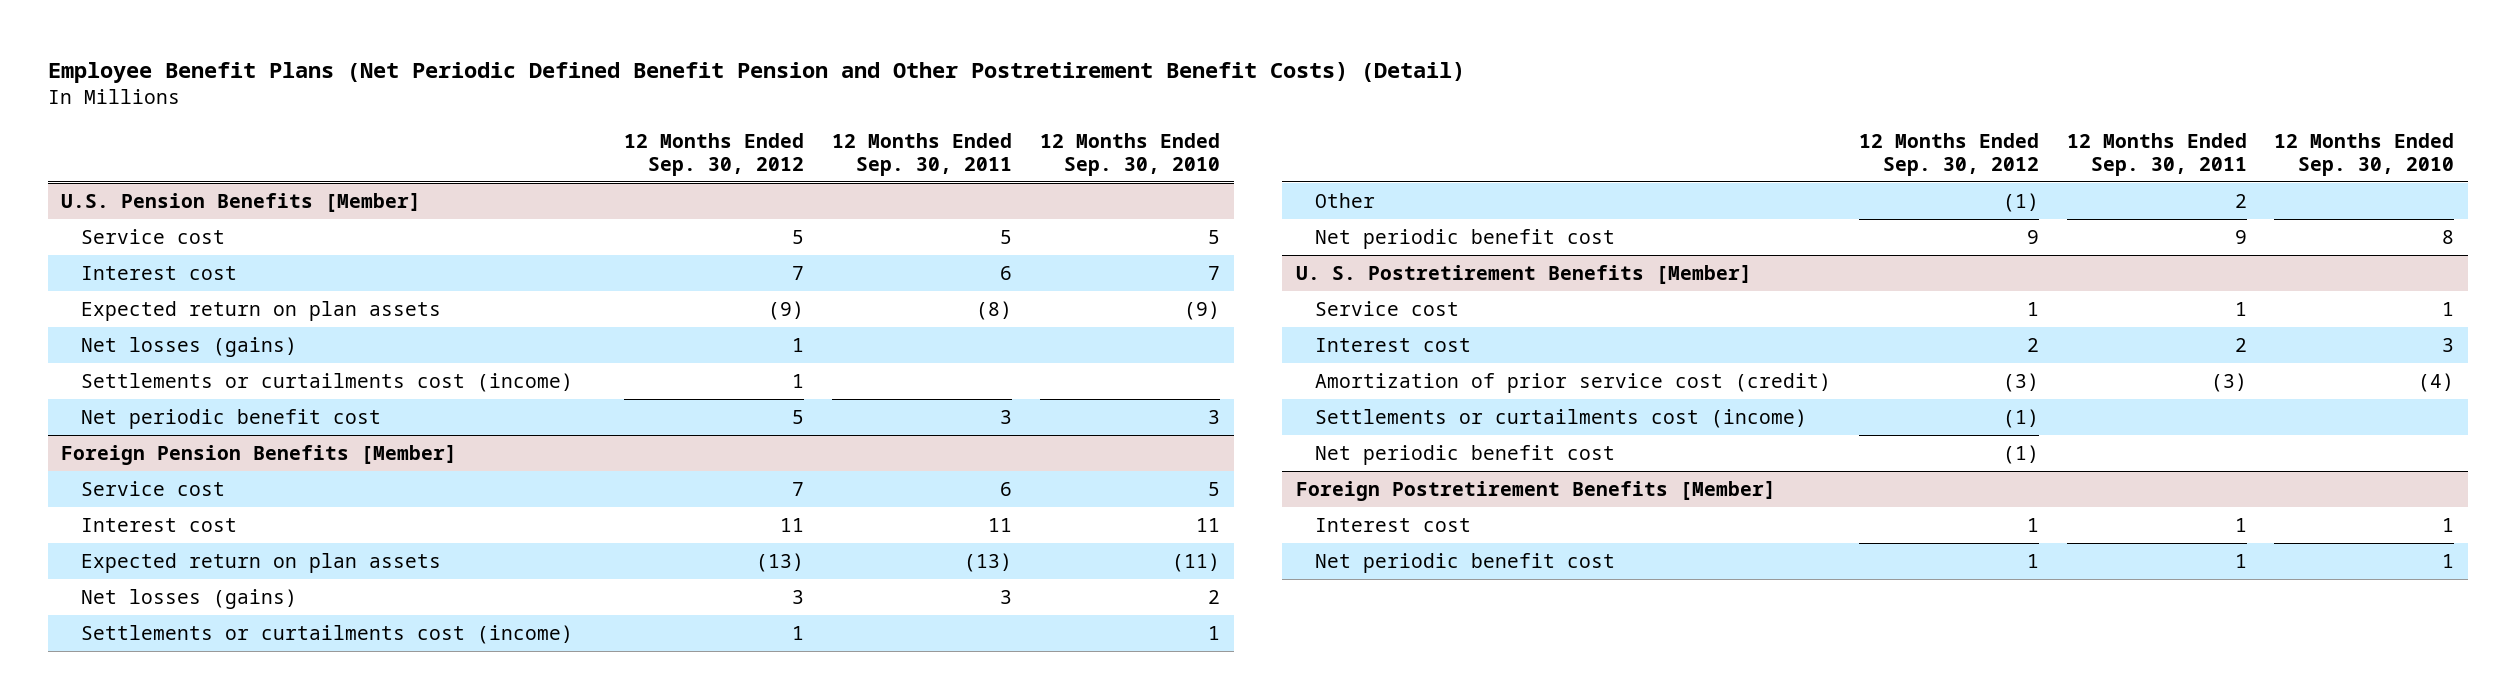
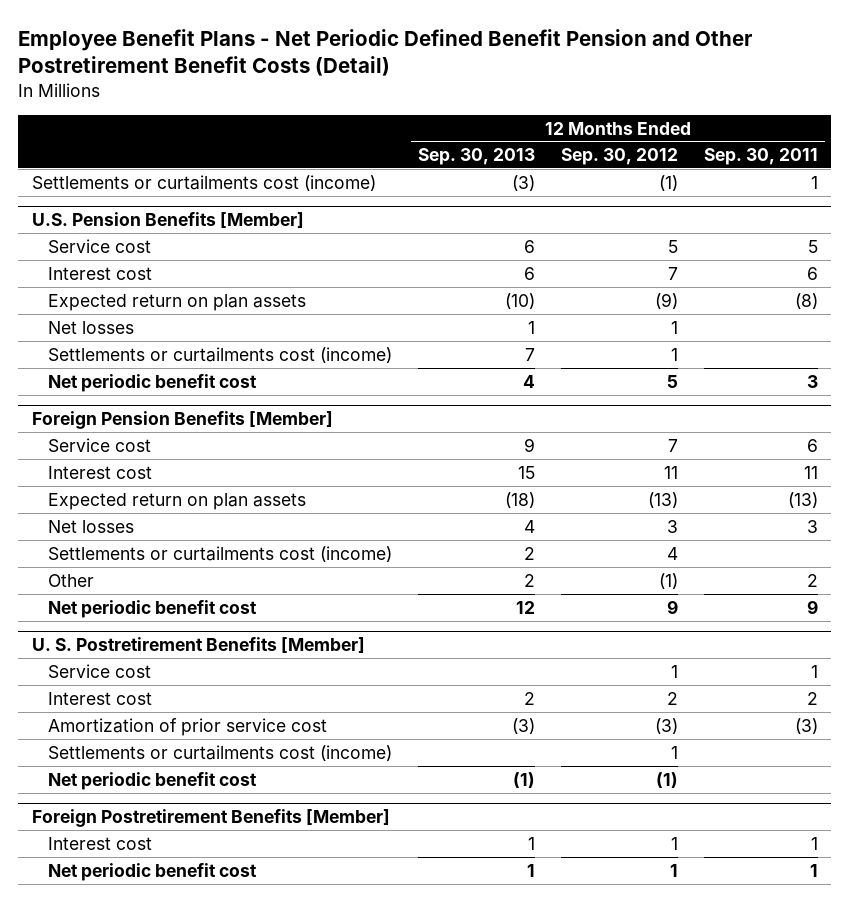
- Employee Benefit Plans (Net Periodic Defined Benefit Pension and Other Postretirement Benefit Costs) (Detail)
+ Employee Benefit Plans - Net Periodic Defined Benefit Pension and Other Postretirement Benefit Costs (Detail)
- | 12 Months Ended Sep. 30, 2012 | 12 Months Ended Sep. 30, 2011 | 12 Months Ended Sep. 30, 2010
+ | 12 Months Ended Sep. 30, 2013 | 12 Months Ended Sep. 30, 2012 | 12 Months Ended Sep. 30, 2011
+ Settlements or curtailments cost (income) | (3) | (1) | 1
@ U.S. Pension Benefits [Member]
- Net losses (gains) | 1 | |
+ Net losses | 1 | 1 |
@ Foreign Pension Benefits [Member]
- Net losses (gains) | 3 | 3 | 2
- Settlements or curtailments cost (income) | 1 | | 1
+ Net losses | 4 | 3 | 3
+ Settlements or curtailments cost (income) | 2 | 4 |
@ U. S. Postretirement Benefits [Member]
- Amortization of prior service cost (credit) | (3) | (3) | (4)
- Settlements or curtailments cost (income) | (1) | |
+ Amortization of prior service cost | (3) | (3) | (3)
+ Settlements or curtailments cost (income) | | 1 |

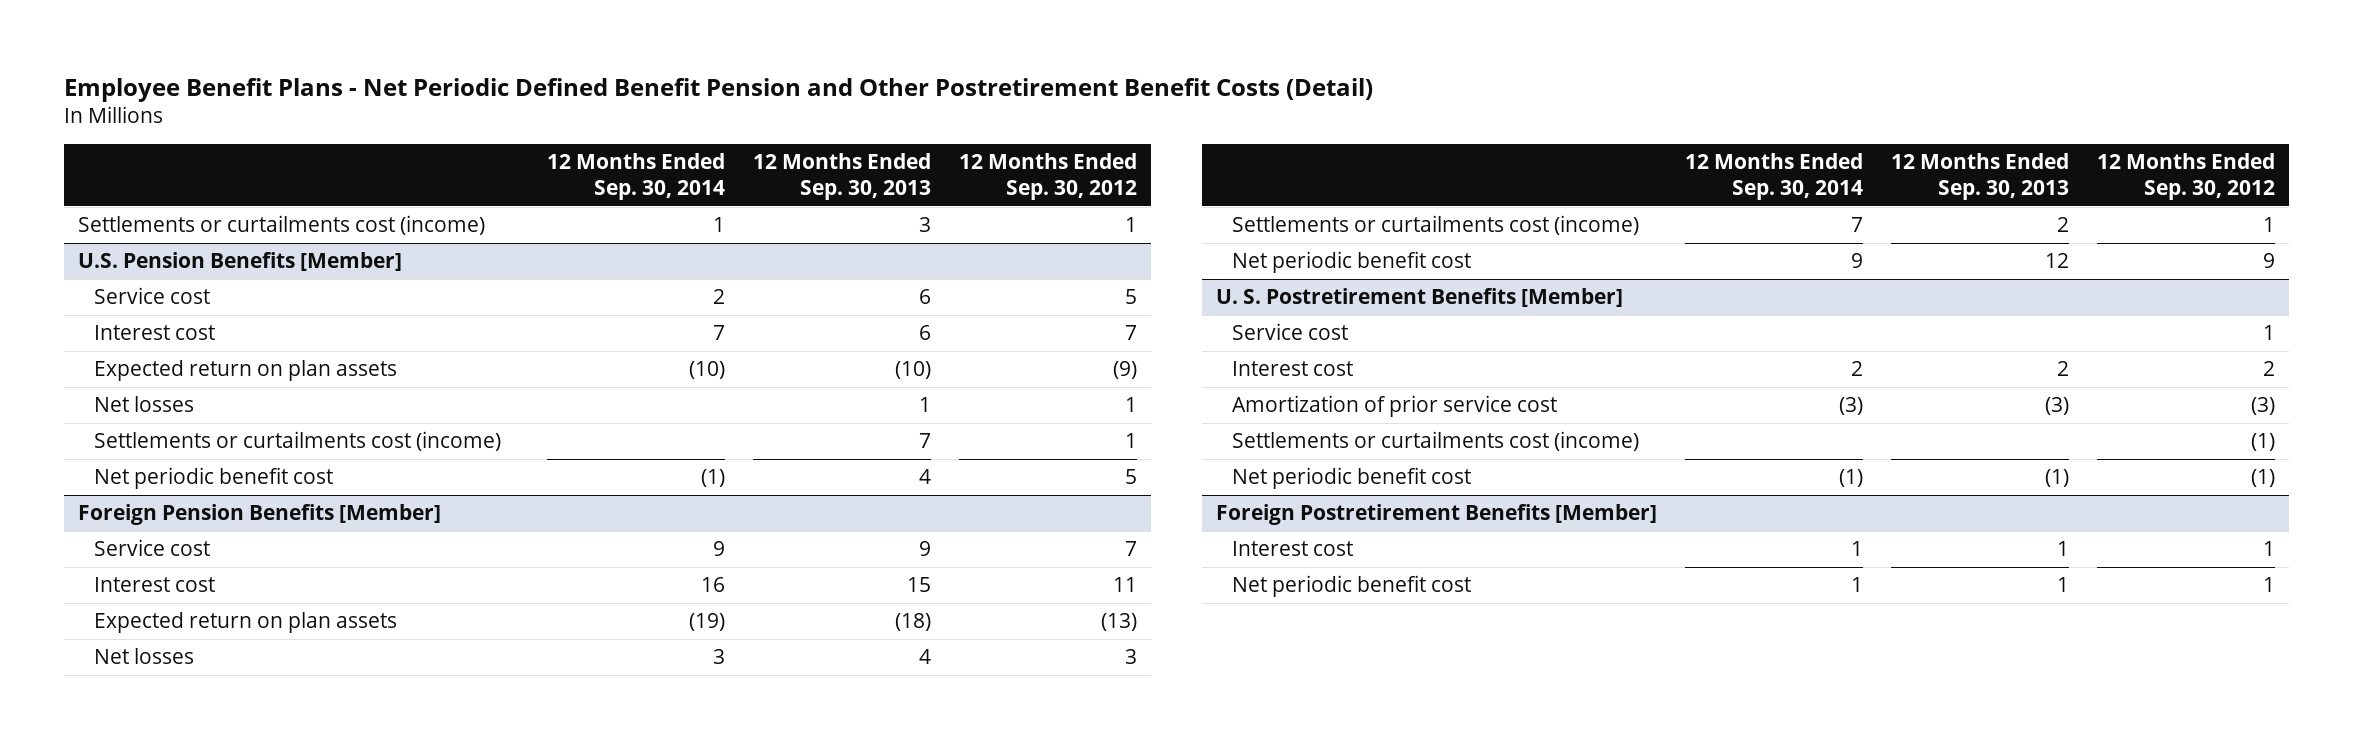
- | 12 Months Ended Sep. 30, 2013 | 12 Months Ended Sep. 30, 2012 | 12 Months Ended Sep. 30, 2011
+ | 12 Months Ended Sep. 30, 2014 | 12 Months Ended Sep. 30, 2013 | 12 Months Ended Sep. 30, 2012
- Settlements or curtailments cost (income) | (3) | (1) | 1
+ Settlements or curtailments cost (income) | 1 | 3 | 1
@ Foreign Pension Benefits [Member]
- Settlements or curtailments cost (income) | 2 | 4 |
- Other | 2 | (1) | 2
+ Settlements or curtailments cost (income) | 7 | 2 | 1
@ U. S. Postretirement Benefits [Member]
- Settlements or curtailments cost (income) | | 1 |
+ Settlements or curtailments cost (income) | | | (1)

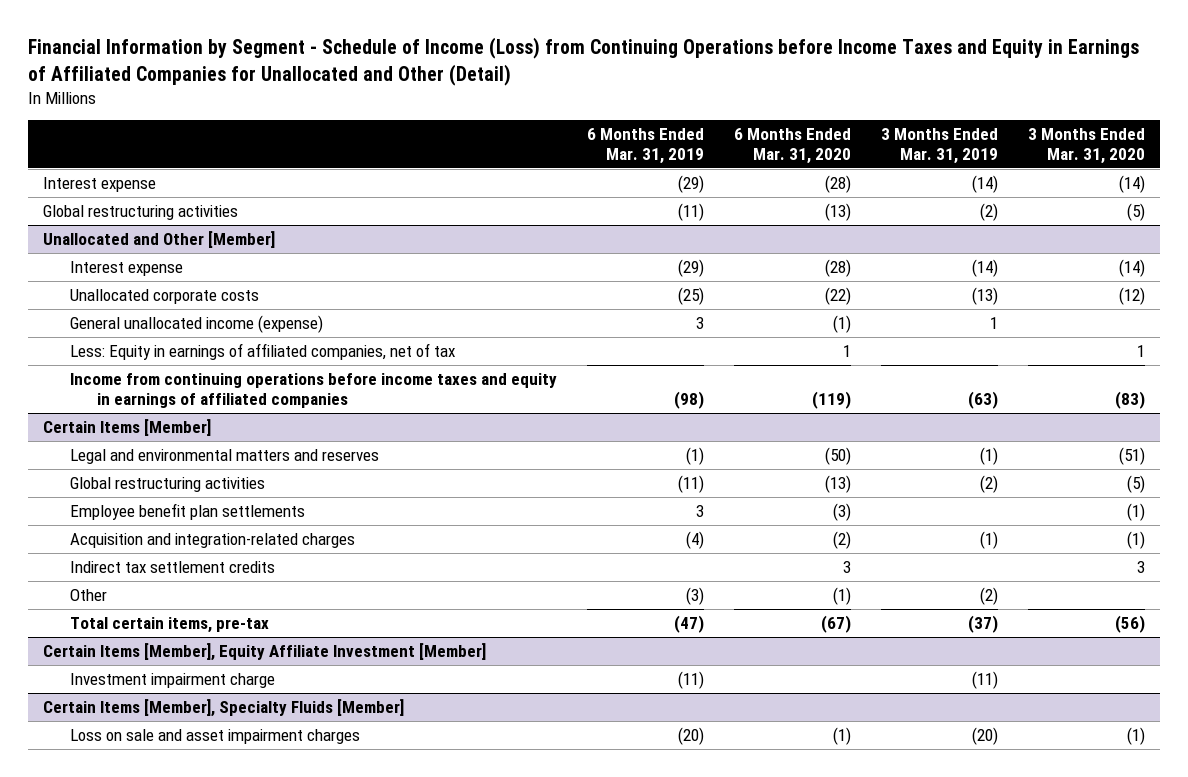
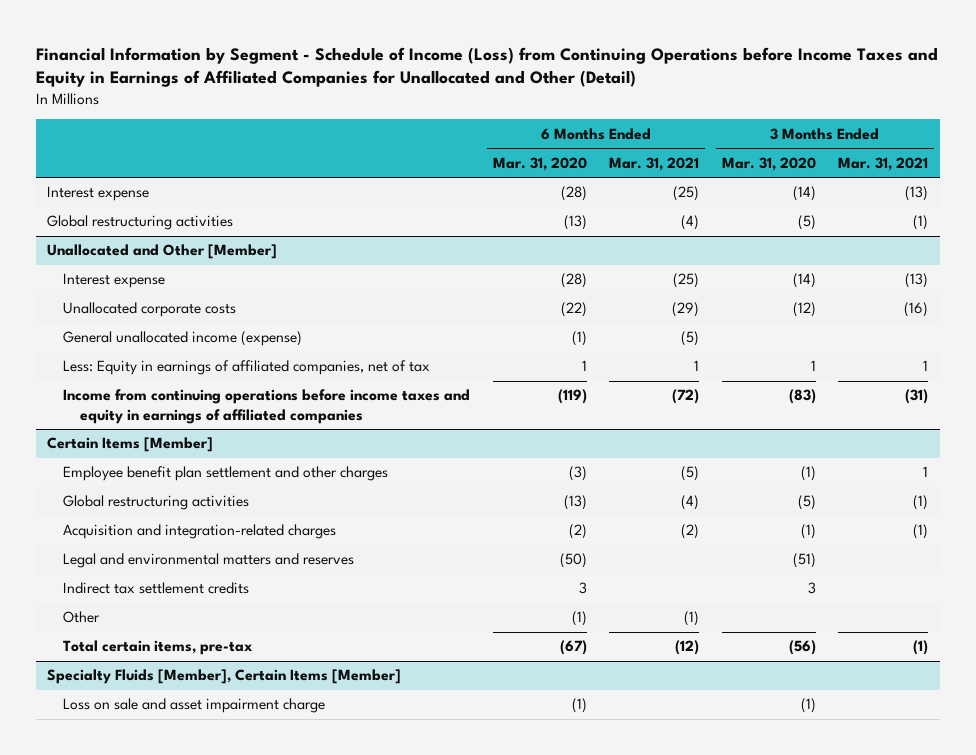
- | 6 Months Ended Mar. 31, 2019 | 6 Months Ended Mar. 31, 2020 | 3 Months Ended Mar. 31, 2019 | 3 Months Ended Mar. 31, 2020
+ | 6 Months Ended Mar. 31, 2020 | 6 Months Ended Mar. 31, 2021 | 3 Months Ended Mar. 31, 2020 | 3 Months Ended Mar. 31, 2021
@ Certain Items [Member]
+ Employee benefit plan settlement and other charges | (3) | (5) | (1) | 1
- Employee benefit plan settlements | 3 | (3) | | (1)
moved down: Legal and environmental matters and reserves | (50) | | (51) |
- Certain Items [Member], Equity Affiliate Investment [Member]
- Investment impairment charge | (11) | | (11) |
- Certain Items [Member], Specialty Fluids [Member]
- Loss on sale and asset impairment charges | (20) | (1) | (20) | (1)
+ Specialty Fluids [Member], Certain Items [Member]
+ Loss on sale and asset impairment charge | (1) | | (1) |

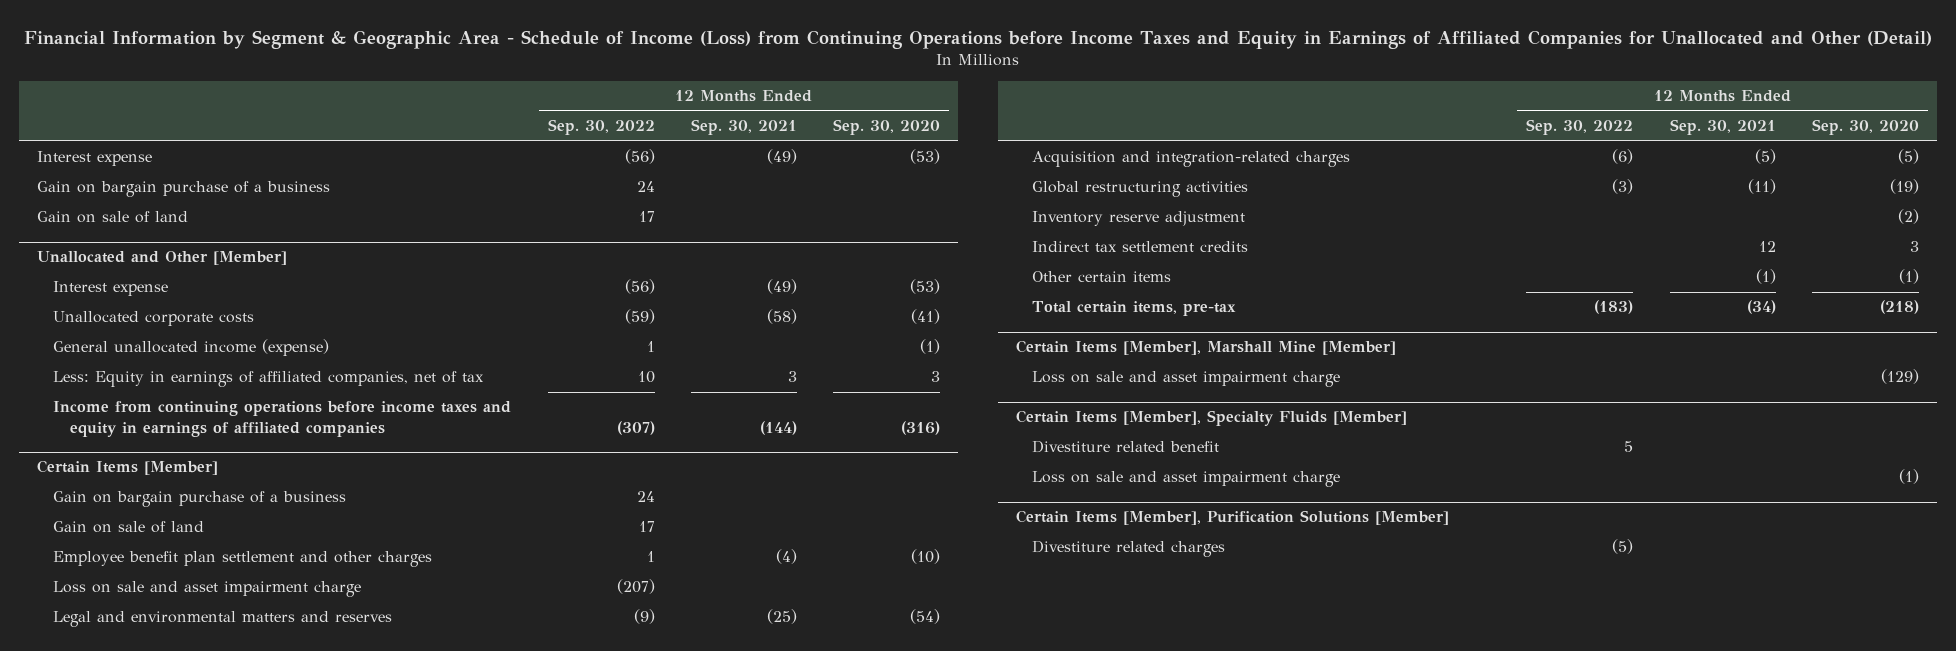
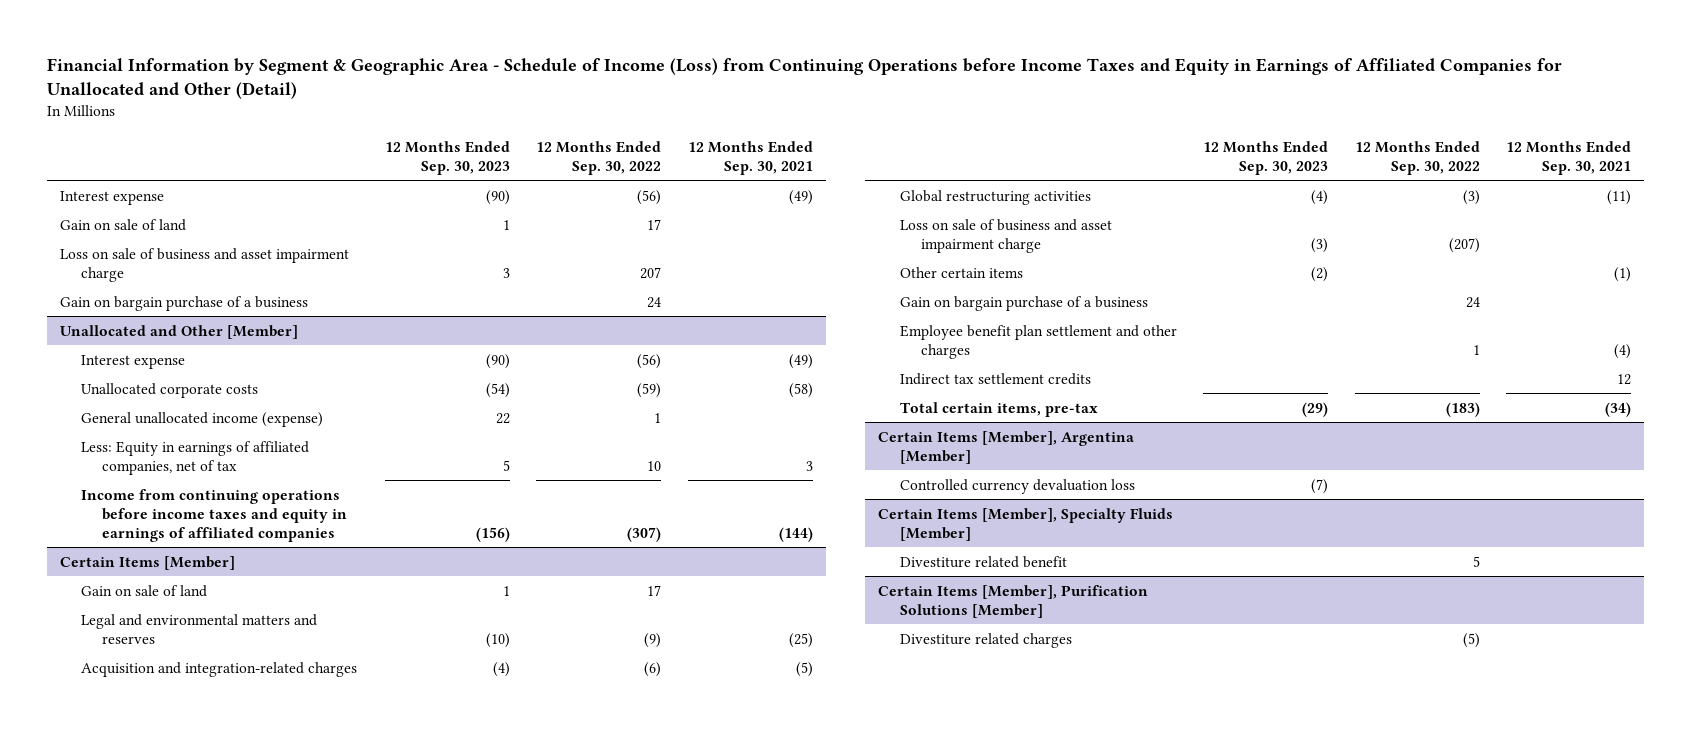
- | 12 Months Ended Sep. 30, 2022 | 12 Months Ended Sep. 30, 2021 | 12 Months Ended Sep. 30, 2020
+ | 12 Months Ended Sep. 30, 2023 | 12 Months Ended Sep. 30, 2022 | 12 Months Ended Sep. 30, 2021
+ Loss on sale of business and asset impairment charge | 3 | 207 |
moved down: Gain on bargain purchase of a business | | 24 |
@ Certain Items [Member]
- Loss on sale and asset impairment charge | (207) | |
- Inventory reserve adjustment | | | (2)
+ Loss on sale of business and asset impairment charge | (3) | (207) |
moved down: Gain on bargain purchase of a business | | 24 |
moved down: Employee benefit plan settlement and other charges | | 1 | (4)
moved down: Indirect tax settlement credits | | | 12
- Certain Items [Member], Marshall Mine [Member]
- Loss on sale and asset impairment charge | | | (129)
+ Certain Items [Member], Argentina [Member]
+ Controlled currency devaluation loss | (7) | |
@ Certain Items [Member], Specialty Fluids [Member]
- Loss on sale and asset impairment charge | | | (1)

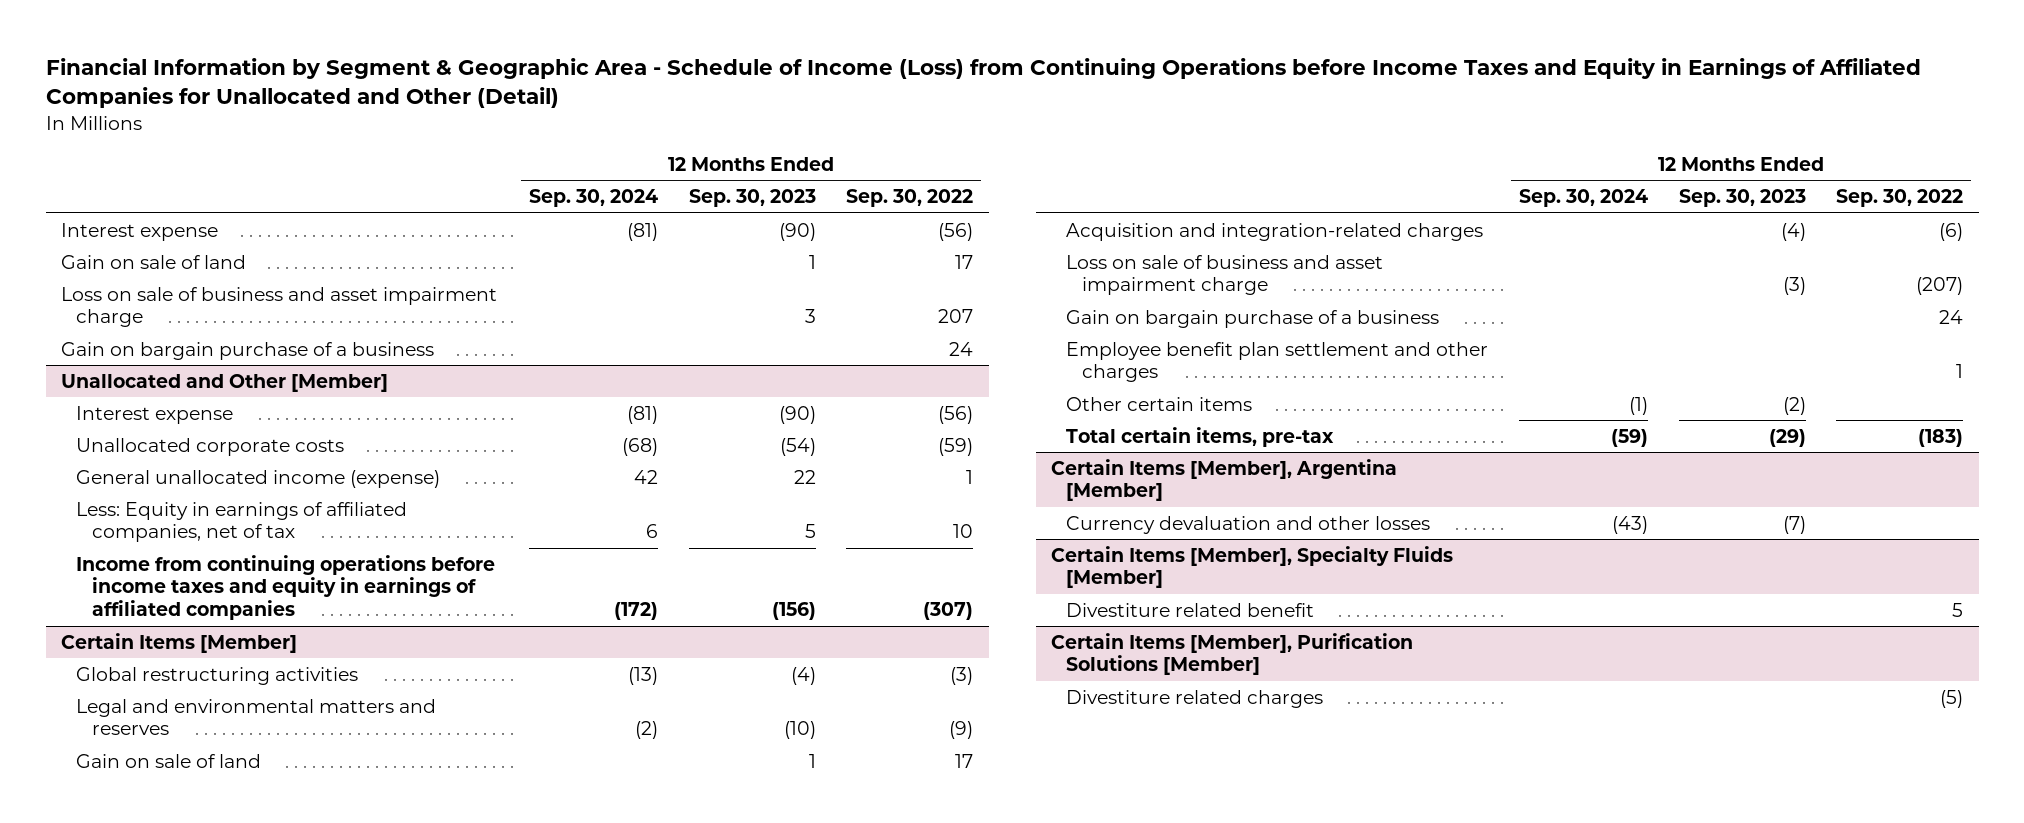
- | 12 Months Ended Sep. 30, 2023 | 12 Months Ended Sep. 30, 2022 | 12 Months Ended Sep. 30, 2021
+ | 12 Months Ended Sep. 30, 2024 | 12 Months Ended Sep. 30, 2023 | 12 Months Ended Sep. 30, 2022
@ Certain Items [Member]
moved up: Global restructuring activities | (13) | (4) | (3)
moved down: Gain on sale of land | | 1 | 17
- Indirect tax settlement credits | | | 12
moved down: Other certain items | (1) | (2) |
@ Certain Items [Member], Argentina [Member]
- Controlled currency devaluation loss | (7) | |
+ Currency devaluation and other losses | (43) | (7) |

